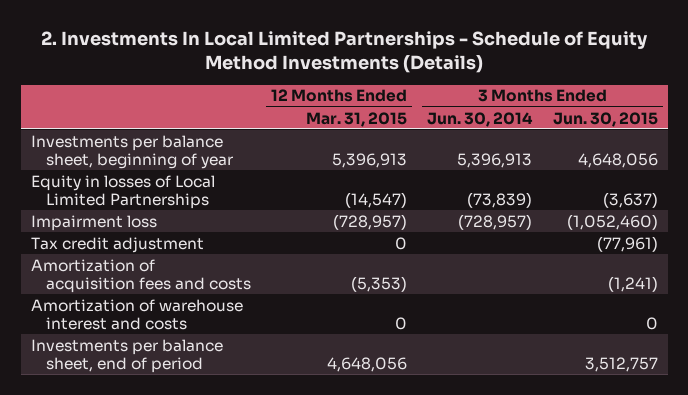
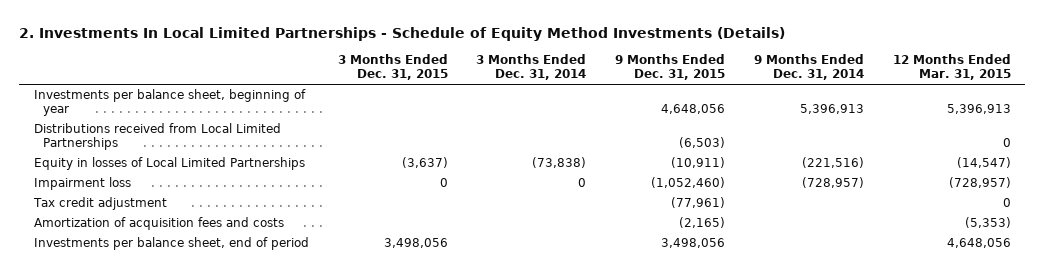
- | 12 Months Ended Mar. 31, 2015 | 3 Months Ended Jun. 30, 2014 | 3 Months Ended Jun. 30, 2015
+ | 3 Months Ended Dec. 31, 2015 | 3 Months Ended Dec. 31, 2014 | 9 Months Ended Dec. 31, 2015 | 9 Months Ended Dec. 31, 2014 | 12 Months Ended Mar. 31, 2015
+ Distributions received from Local Limited Partnerships | | | (6,503) | | 0
- Amortization of warehouse interest and costs | 0 | | 0

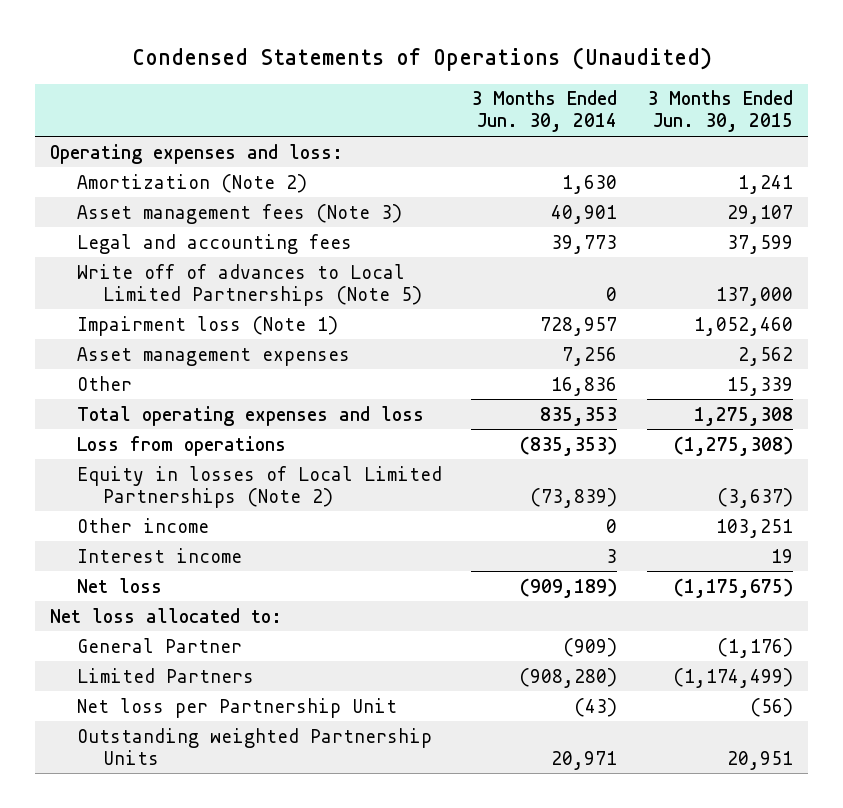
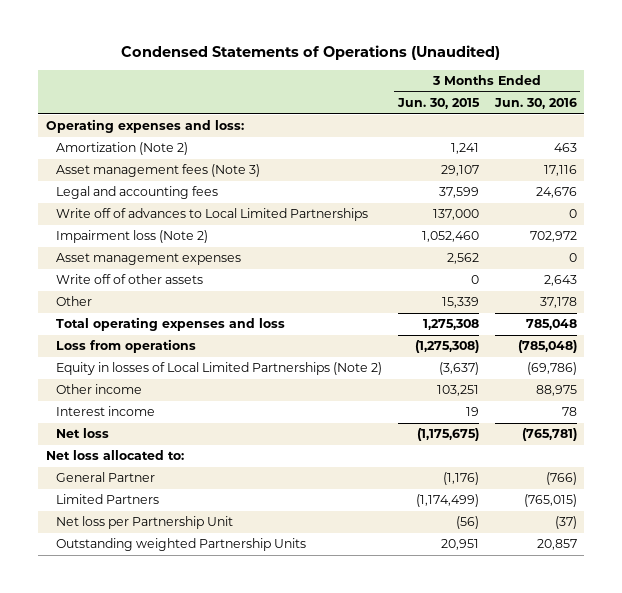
- | 3 Months Ended Jun. 30, 2014 | 3 Months Ended Jun. 30, 2015
+ | 3 Months Ended Jun. 30, 2015 | 3 Months Ended Jun. 30, 2016
- Write off of advances to Local Limited Partnerships (Note 5) | 0 | 137,000
- Impairment loss (Note 1) | 728,957 | 1,052,460
+ Write off of advances to Local Limited Partnerships | 137,000 | 0
+ Impairment loss (Note 2) | 1,052,460 | 702,972
+ Write off of other assets | 0 | 2,643

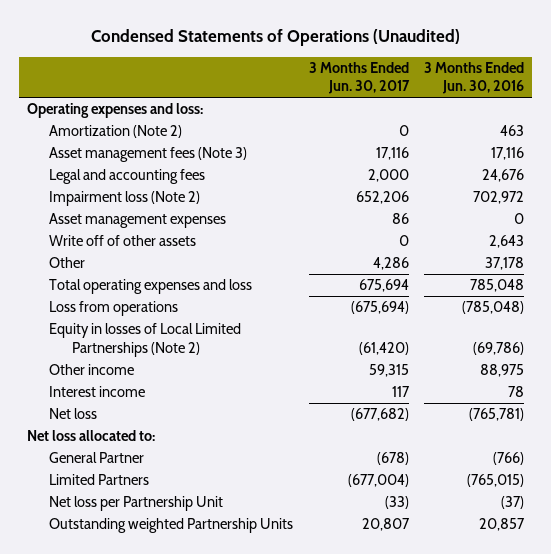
- | 3 Months Ended Jun. 30, 2015 | 3 Months Ended Jun. 30, 2016
+ | 3 Months Ended Jun. 30, 2017 | 3 Months Ended Jun. 30, 2016
- Write off of advances to Local Limited Partnerships | 137,000 | 0

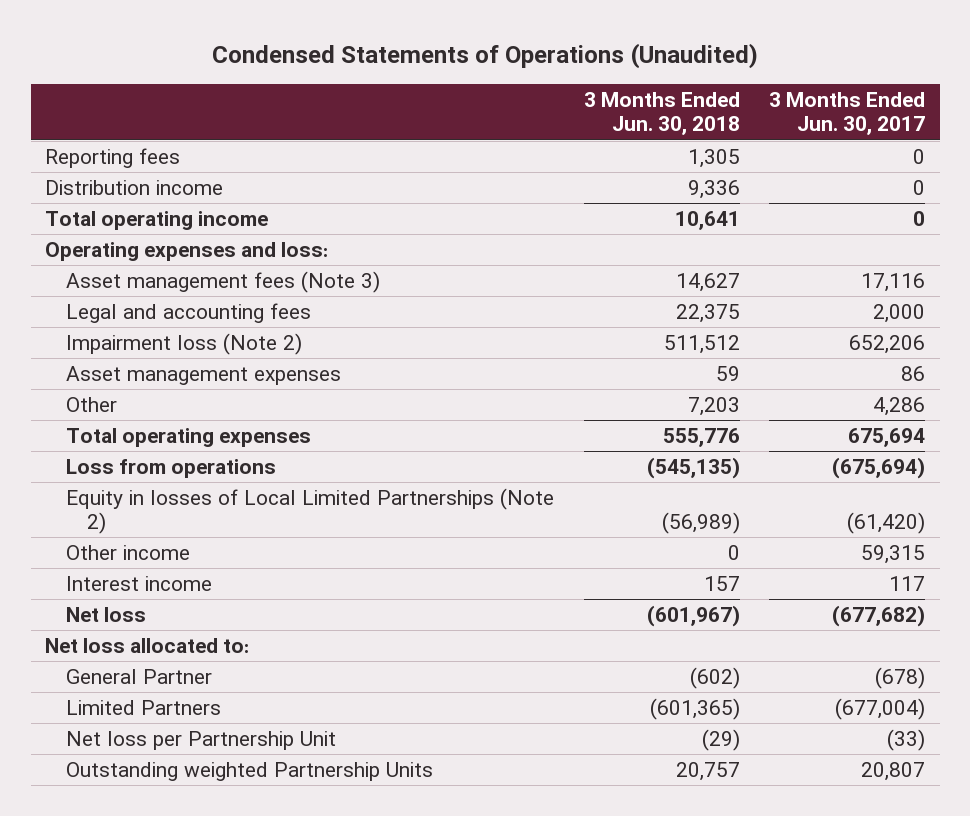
- | 3 Months Ended Jun. 30, 2017 | 3 Months Ended Jun. 30, 2016
+ | 3 Months Ended Jun. 30, 2018 | 3 Months Ended Jun. 30, 2017
+ Reporting fees | 1,305 | 0
+ Distribution income | 9,336 | 0
+ Total operating income | 10,641 | 0
- Amortization (Note 2) | 0 | 463
- Write off of other assets | 0 | 2,643
- Total operating expenses and loss | 675,694 | 785,048
+ Total operating expenses | 555,776 | 675,694

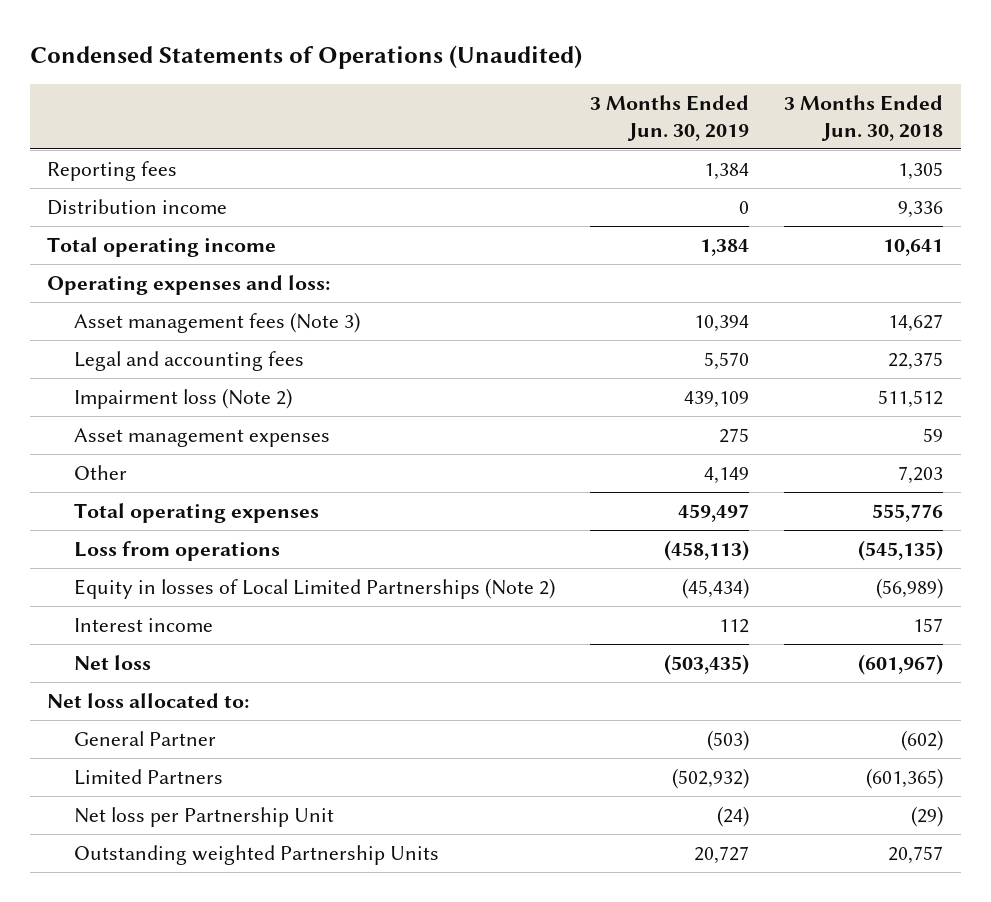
- | 3 Months Ended Jun. 30, 2018 | 3 Months Ended Jun. 30, 2017
+ | 3 Months Ended Jun. 30, 2019 | 3 Months Ended Jun. 30, 2018
- Other income | 0 | 59,315

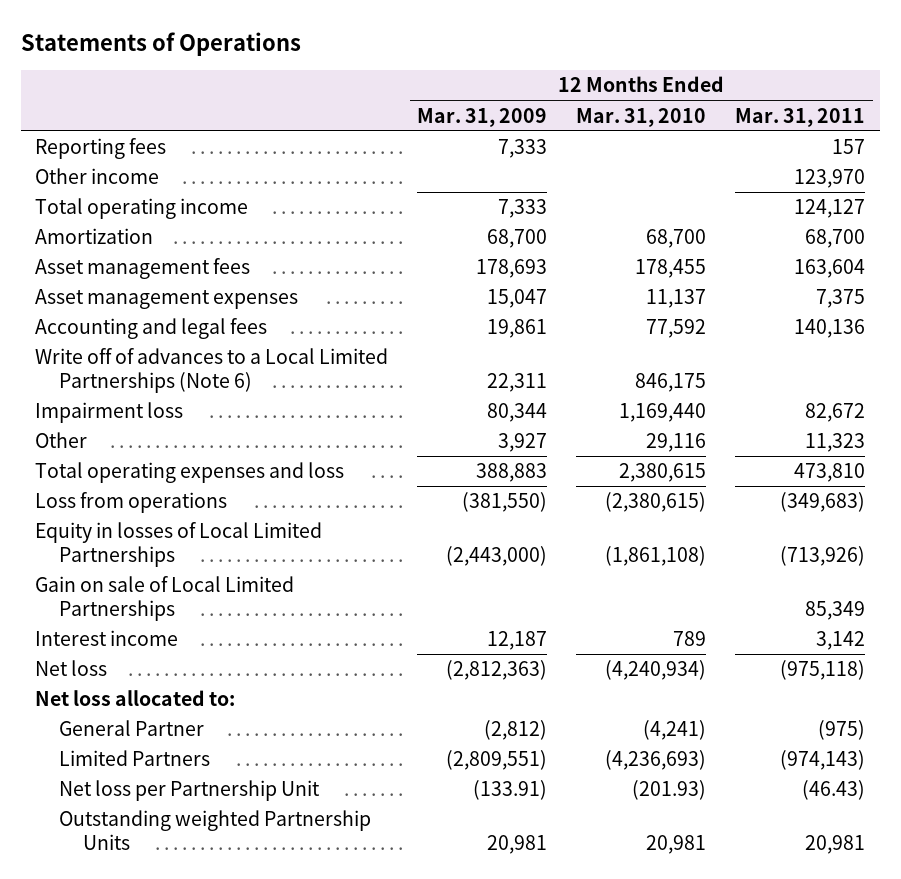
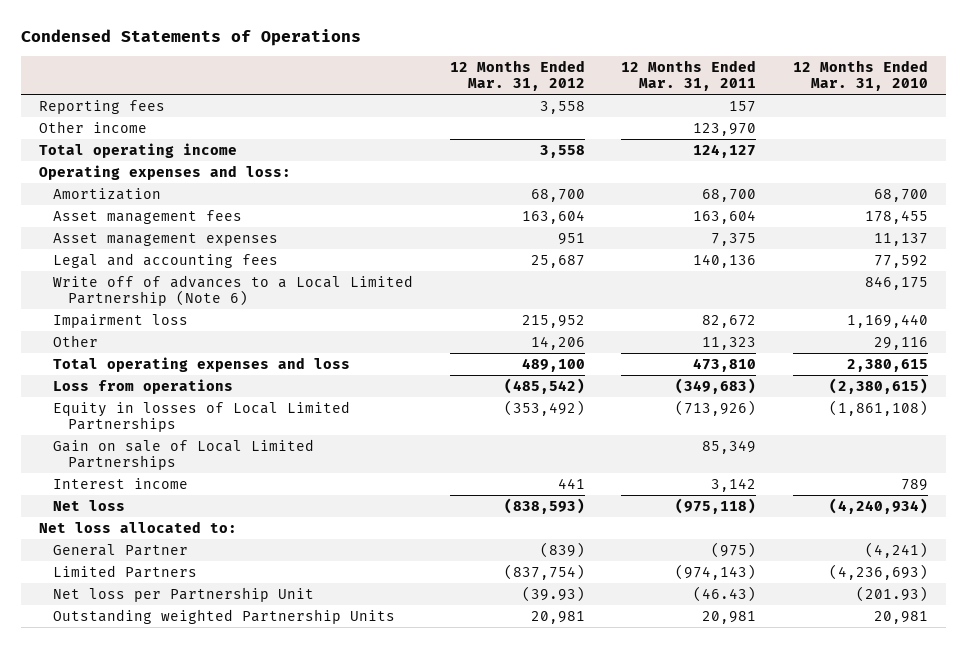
- Statements of Operations
+ Condensed Statements of Operations
- | 12 Months Ended Mar. 31, 2009 | 12 Months Ended Mar. 31, 2010 | 12 Months Ended Mar. 31, 2011
+ | 12 Months Ended Mar. 31, 2012 | 12 Months Ended Mar. 31, 2011 | 12 Months Ended Mar. 31, 2010
+ Operating expenses and loss:
- Accounting and legal fees | 19,861 | 77,592 | 140,136
- Write off of advances to a Local Limited Partnerships (Note 6) | 22,311 | 846,175 |
+ Legal and accounting fees | 25,687 | 140,136 | 77,592
+ Write off of advances to a Local Limited Partnership (Note 6) | | | 846,175

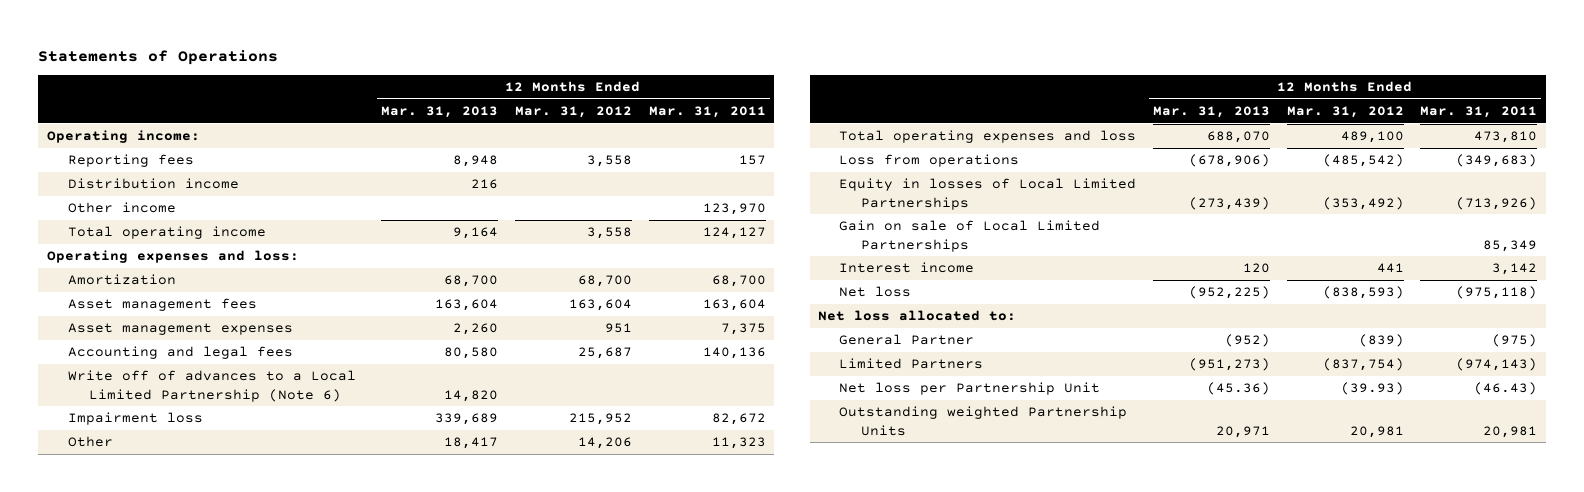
- Condensed Statements of Operations
+ Statements of Operations
- | 12 Months Ended Mar. 31, 2012 | 12 Months Ended Mar. 31, 2011 | 12 Months Ended Mar. 31, 2010
+ | 12 Months Ended Mar. 31, 2013 | 12 Months Ended Mar. 31, 2012 | 12 Months Ended Mar. 31, 2011
+ Operating income:
+ Distribution income | 216 | |
- Legal and accounting fees | 25,687 | 140,136 | 77,592
+ Accounting and legal fees | 80,580 | 25,687 | 140,136

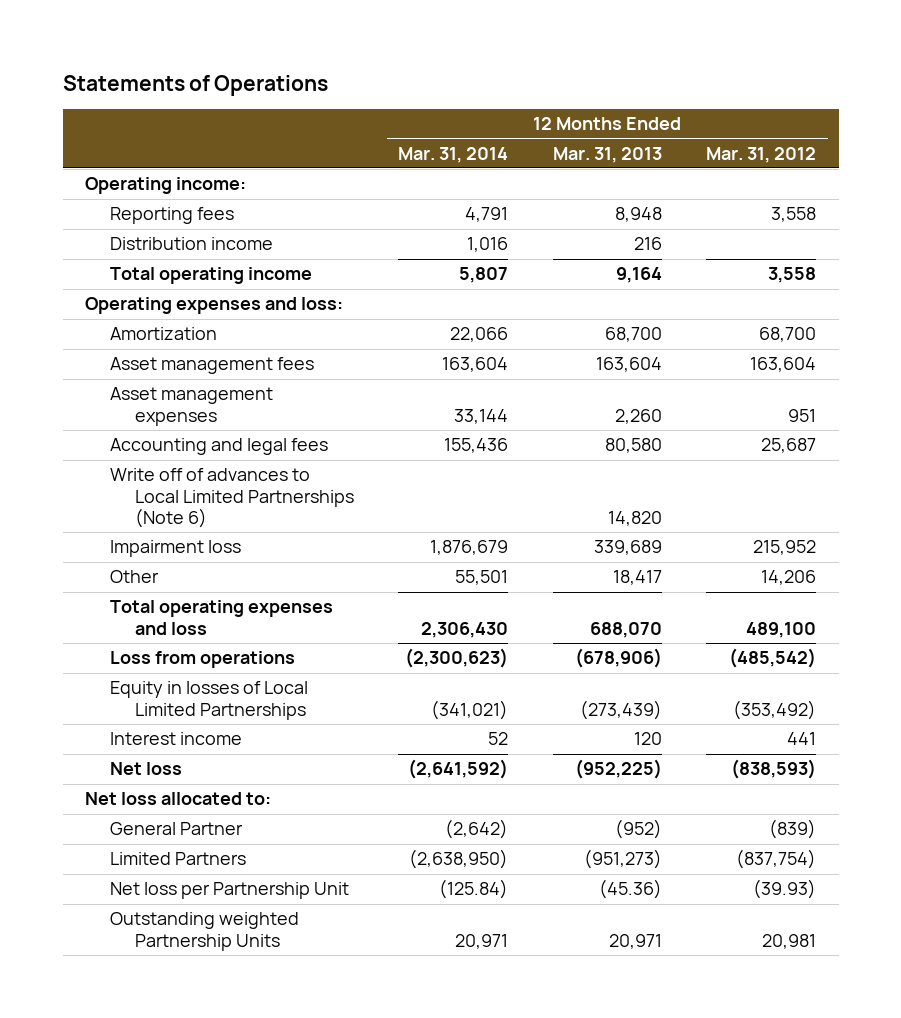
- | 12 Months Ended Mar. 31, 2013 | 12 Months Ended Mar. 31, 2012 | 12 Months Ended Mar. 31, 2011
+ | 12 Months Ended Mar. 31, 2014 | 12 Months Ended Mar. 31, 2013 | 12 Months Ended Mar. 31, 2012
- Other income | | | 123,970
- Write off of advances to a Local Limited Partnership (Note 6) | 14,820 | |
+ Write off of advances to Local Limited Partnerships (Note 6) | | 14,820 |
- Gain on sale of Local Limited Partnerships | | | 85,349

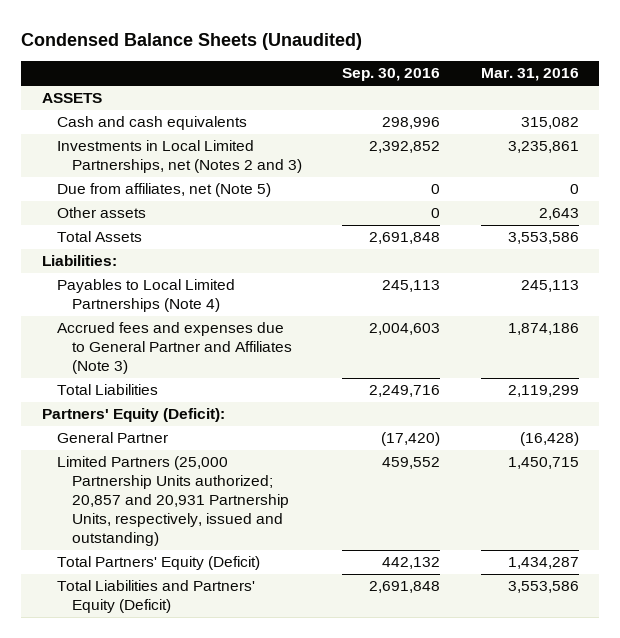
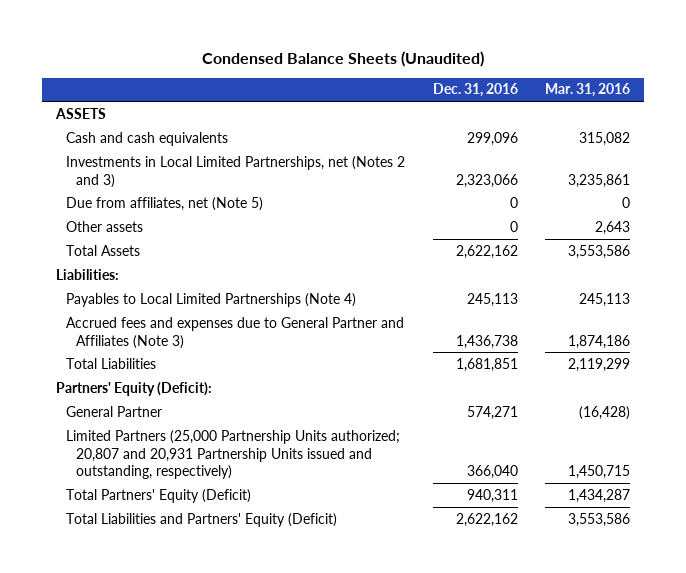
- | Sep. 30, 2016 | Mar. 31, 2016
+ | Dec. 31, 2016 | Mar. 31, 2016
- Limited Partners (25,000 Partnership Units authorized; 20,857 and 20,931 Partnership Units, respectively, issued and outstanding) | 459,552 | 1,450,715
+ Limited Partners (25,000 Partnership Units authorized; 20,807 and 20,931 Partnership Units issued and outstanding, respectively) | 366,040 | 1,450,715

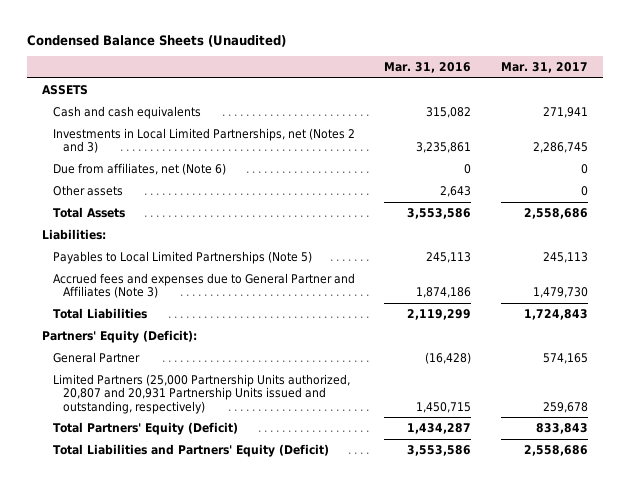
- | Dec. 31, 2016 | Mar. 31, 2016
+ | Mar. 31, 2016 | Mar. 31, 2017
- Due from affiliates, net (Note 5) | 0 | 0
+ Due from affiliates, net (Note 6) | 0 | 0
- Payables to Local Limited Partnerships (Note 4) | 245,113 | 245,113
+ Payables to Local Limited Partnerships (Note 5) | 245,113 | 245,113
- Limited Partners (25,000 Partnership Units authorized; 20,807 and 20,931 Partnership Units issued and outstanding, respectively) | 366,040 | 1,450,715
+ Limited Partners (25,000 Partnership Units authorized, 20,807 and 20,931 Partnership Units issued and outstanding, respectively) | 1,450,715 | 259,678

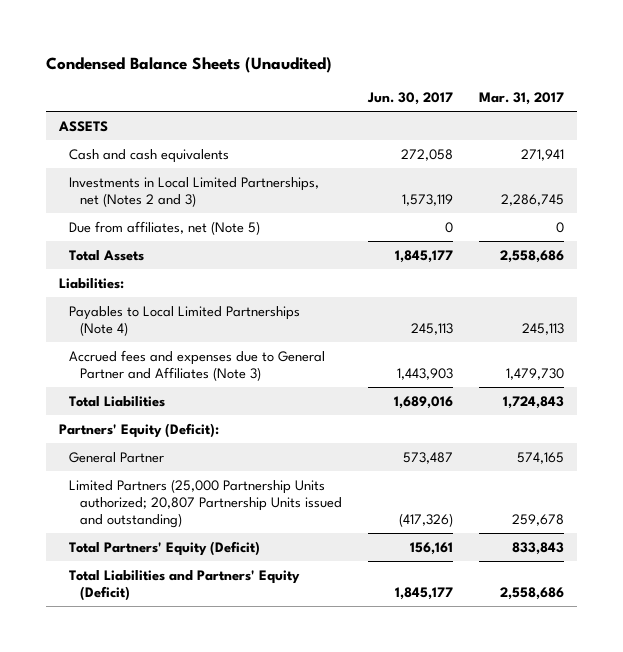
- | Mar. 31, 2016 | Mar. 31, 2017
+ | Jun. 30, 2017 | Mar. 31, 2017
- Due from affiliates, net (Note 6) | 0 | 0
- Other assets | 2,643 | 0
+ Due from affiliates, net (Note 5) | 0 | 0
- Payables to Local Limited Partnerships (Note 5) | 245,113 | 245,113
+ Payables to Local Limited Partnerships (Note 4) | 245,113 | 245,113
- Limited Partners (25,000 Partnership Units authorized, 20,807 and 20,931 Partnership Units issued and outstanding, respectively) | 1,450,715 | 259,678
+ Limited Partners (25,000 Partnership Units authorized; 20,807 Partnership Units issued and outstanding) | (417,326) | 259,678

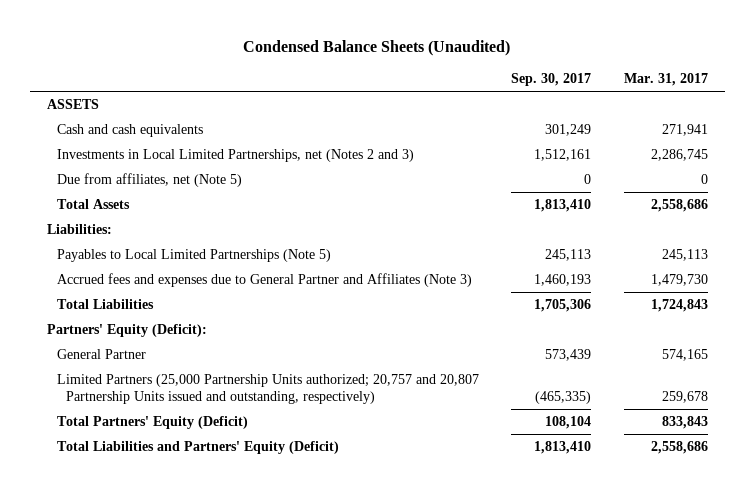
- | Jun. 30, 2017 | Mar. 31, 2017
+ | Sep. 30, 2017 | Mar. 31, 2017
- Payables to Local Limited Partnerships (Note 4) | 245,113 | 245,113
+ Payables to Local Limited Partnerships (Note 5) | 245,113 | 245,113
- Limited Partners (25,000 Partnership Units authorized; 20,807 Partnership Units issued and outstanding) | (417,326) | 259,678
+ Limited Partners (25,000 Partnership Units authorized; 20,757 and 20,807 Partnership Units issued and outstanding, respectively) | (465,335) | 259,678

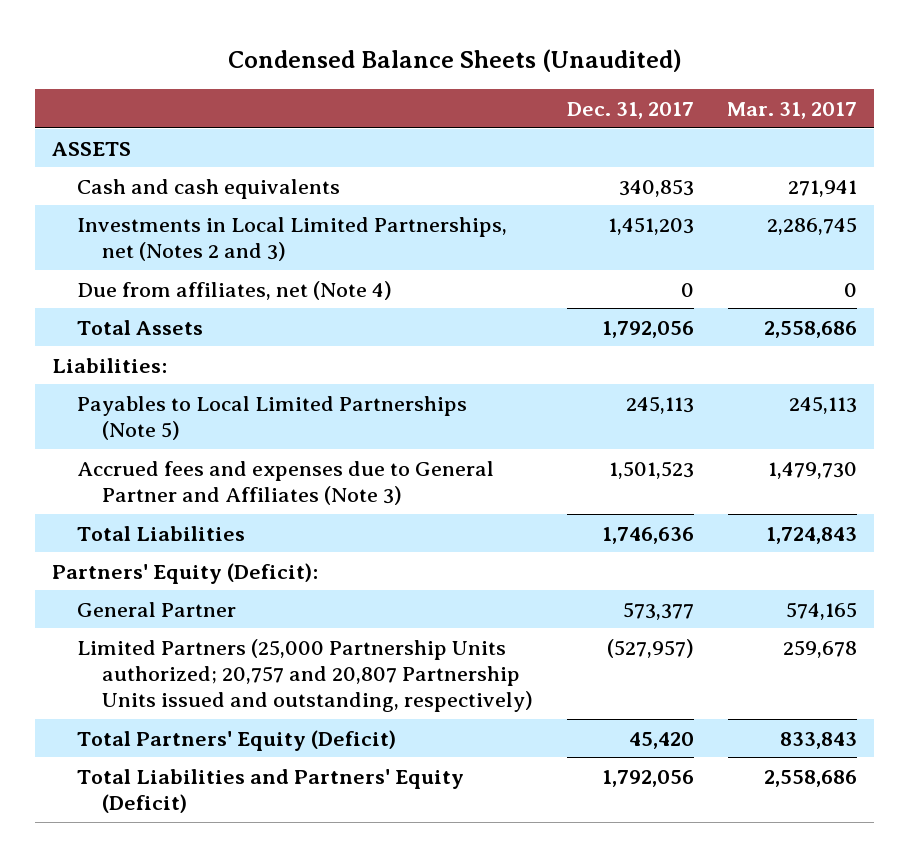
- | Sep. 30, 2017 | Mar. 31, 2017
+ | Dec. 31, 2017 | Mar. 31, 2017
- Due from affiliates, net (Note 5) | 0 | 0
+ Due from affiliates, net (Note 4) | 0 | 0

